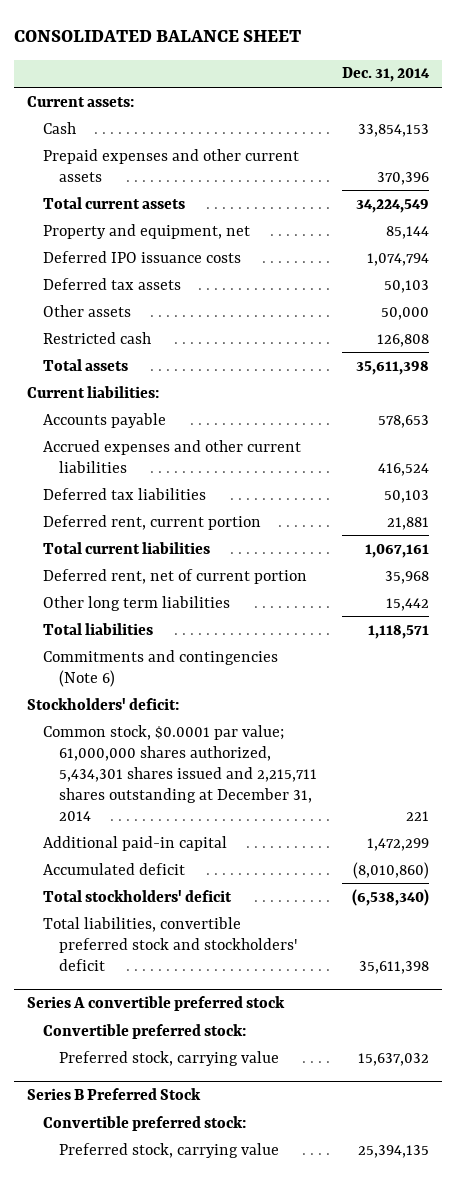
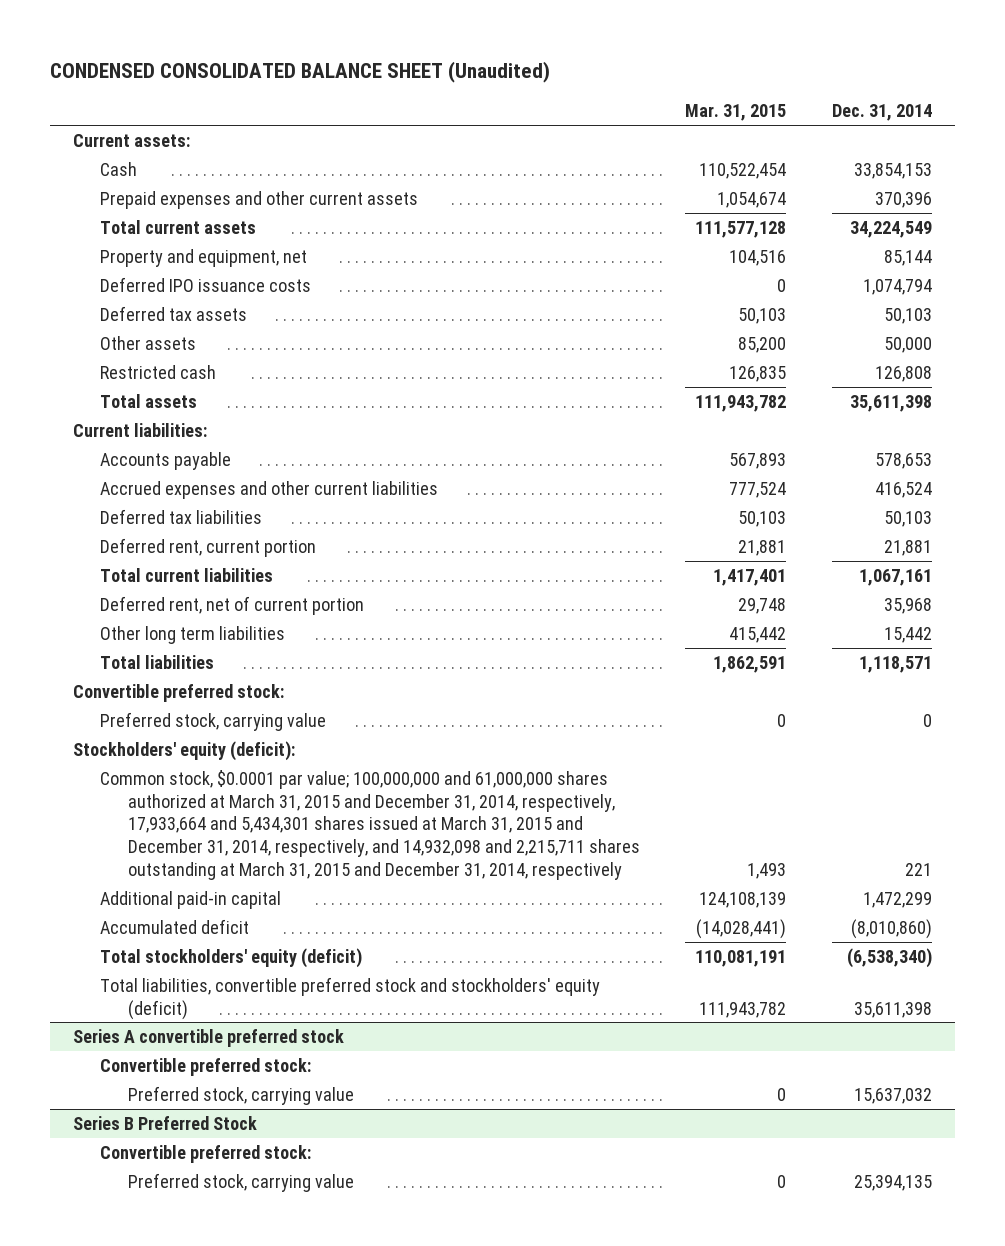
- CONSOLIDATED BALANCE SHEET
+ CONDENSED CONSOLIDATED BALANCE SHEET (Unaudited)
- | Dec. 31, 2014
+ | Mar. 31, 2015 | Dec. 31, 2014
- Commitments and contingencies (Note 6)
- Stockholders' deficit:
- Common stock, $0.0001 par value; 61,000,000 shares authorized, 5,434,301 shares issued and 2,215,711 shares outstanding at December 31, 2014 | 221
+ Convertible preferred stock:
+ Preferred stock, carrying value | 0 | 0
+ Stockholders' equity (deficit):
+ Common stock, $0.0001 par value; 100,000,000 and 61,000,000 shares authorized at March 31, 2015 and December 31, 2014, respectively, 17,933,664 and 5,434,301 shares issued at March 31, 2015 and December 31, 2014, respectively, and 14,932,098 and 2,215,711 shares outstanding at March 31, 2015 and December 31, 2014, respectively | 1,493 | 221
- Total stockholders' deficit | (6,538,340)
- Total liabilities, convertible preferred stock and stockholders' deficit | 35,611,398
+ Total stockholders' equity (deficit) | 110,081,191 | (6,538,340)
+ Total liabilities, convertible preferred stock and stockholders' equity (deficit) | 111,943,782 | 35,611,398

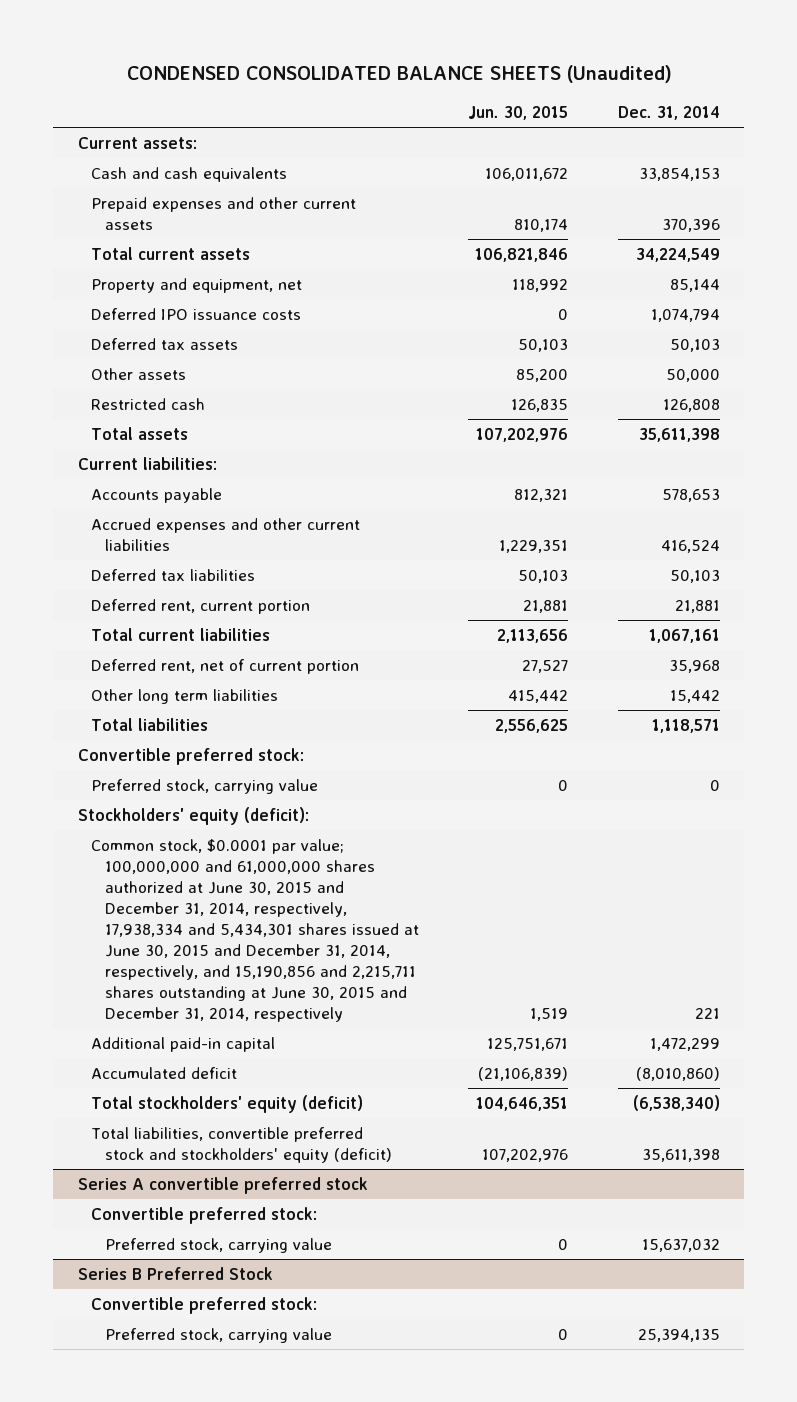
- CONDENSED CONSOLIDATED BALANCE SHEET (Unaudited)
+ CONDENSED CONSOLIDATED BALANCE SHEETS (Unaudited)
- | Mar. 31, 2015 | Dec. 31, 2014
+ | Jun. 30, 2015 | Dec. 31, 2014
- Cash | 110,522,454 | 33,854,153
+ Cash and cash equivalents | 106,011,672 | 33,854,153
- Common stock, $0.0001 par value; 100,000,000 and 61,000,000 shares authorized at March 31, 2015 and December 31, 2014, respectively, 17,933,664 and 5,434,301 shares issued at March 31, 2015 and December 31, 2014, respectively, and 14,932,098 and 2,215,711 shares outstanding at March 31, 2015 and December 31, 2014, respectively | 1,493 | 221
+ Common stock, $0.0001 par value; 100,000,000 and 61,000,000 shares authorized at June 30, 2015 and December 31, 2014, respectively, 17,938,334 and 5,434,301 shares issued at June 30, 2015 and December 31, 2014, respectively, and 15,190,856 and 2,215,711 shares outstanding at June 30, 2015 and December 31, 2014, respectively | 1,519 | 221

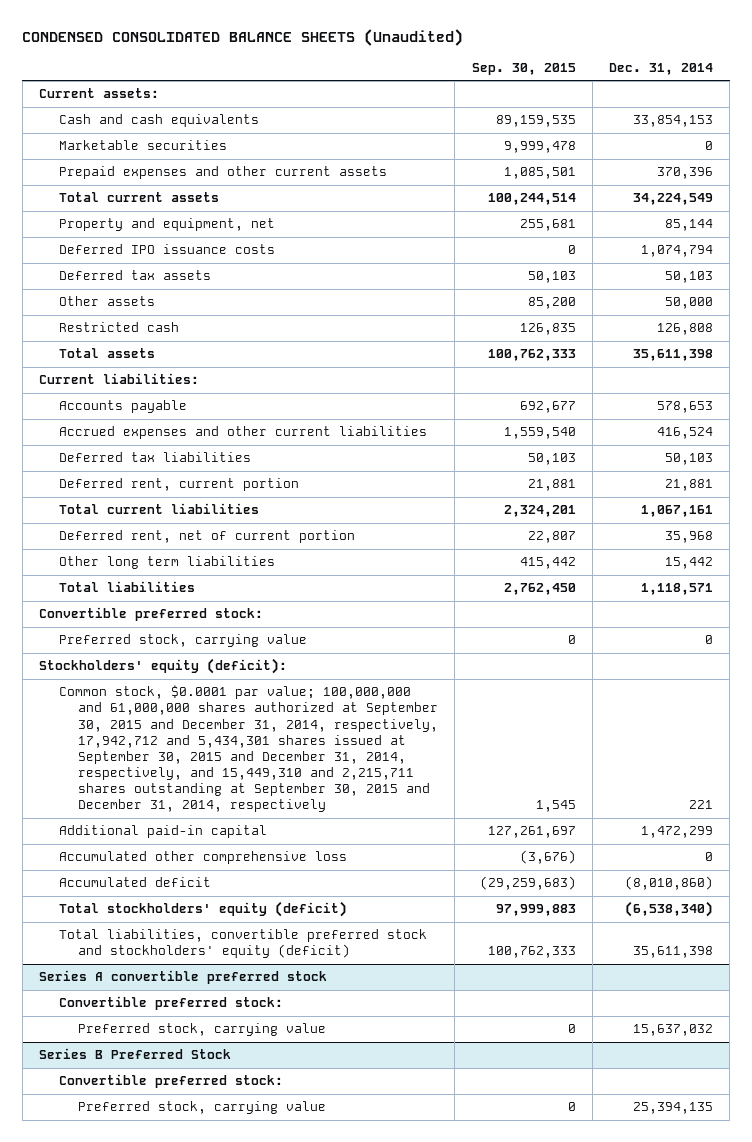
- | Jun. 30, 2015 | Dec. 31, 2014
+ | Sep. 30, 2015 | Dec. 31, 2014
+ Marketable securities | 9,999,478 | 0
- Common stock, $0.0001 par value; 100,000,000 and 61,000,000 shares authorized at June 30, 2015 and December 31, 2014, respectively, 17,938,334 and 5,434,301 shares issued at June 30, 2015 and December 31, 2014, respectively, and 15,190,856 and 2,215,711 shares outstanding at June 30, 2015 and December 31, 2014, respectively | 1,519 | 221
+ Common stock, $0.0001 par value; 100,000,000 and 61,000,000 shares authorized at September 30, 2015 and December 31, 2014, respectively, 17,942,712 and 5,434,301 shares issued at September 30, 2015 and December 31, 2014, respectively, and 15,449,310 and 2,215,711 shares outstanding at September 30, 2015 and December 31, 2014, respectively | 1,545 | 221
+ Accumulated other comprehensive loss | (3,676) | 0

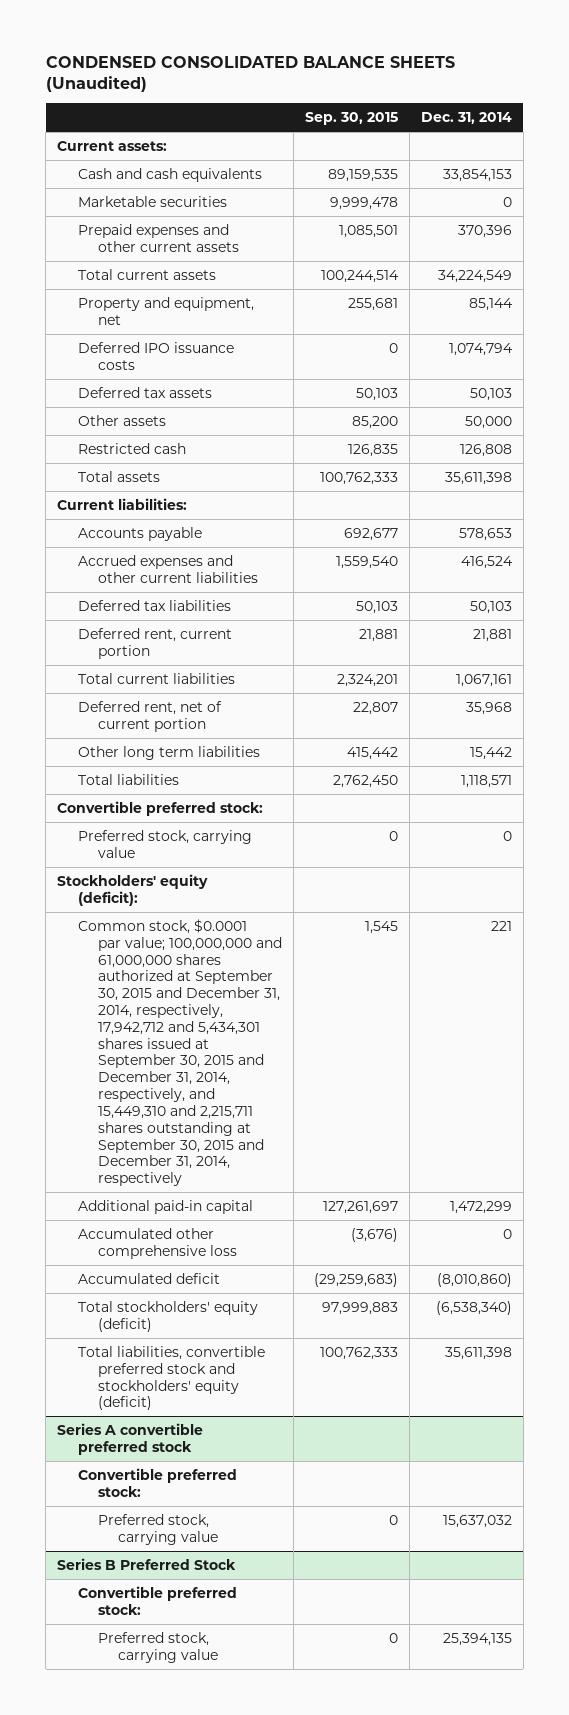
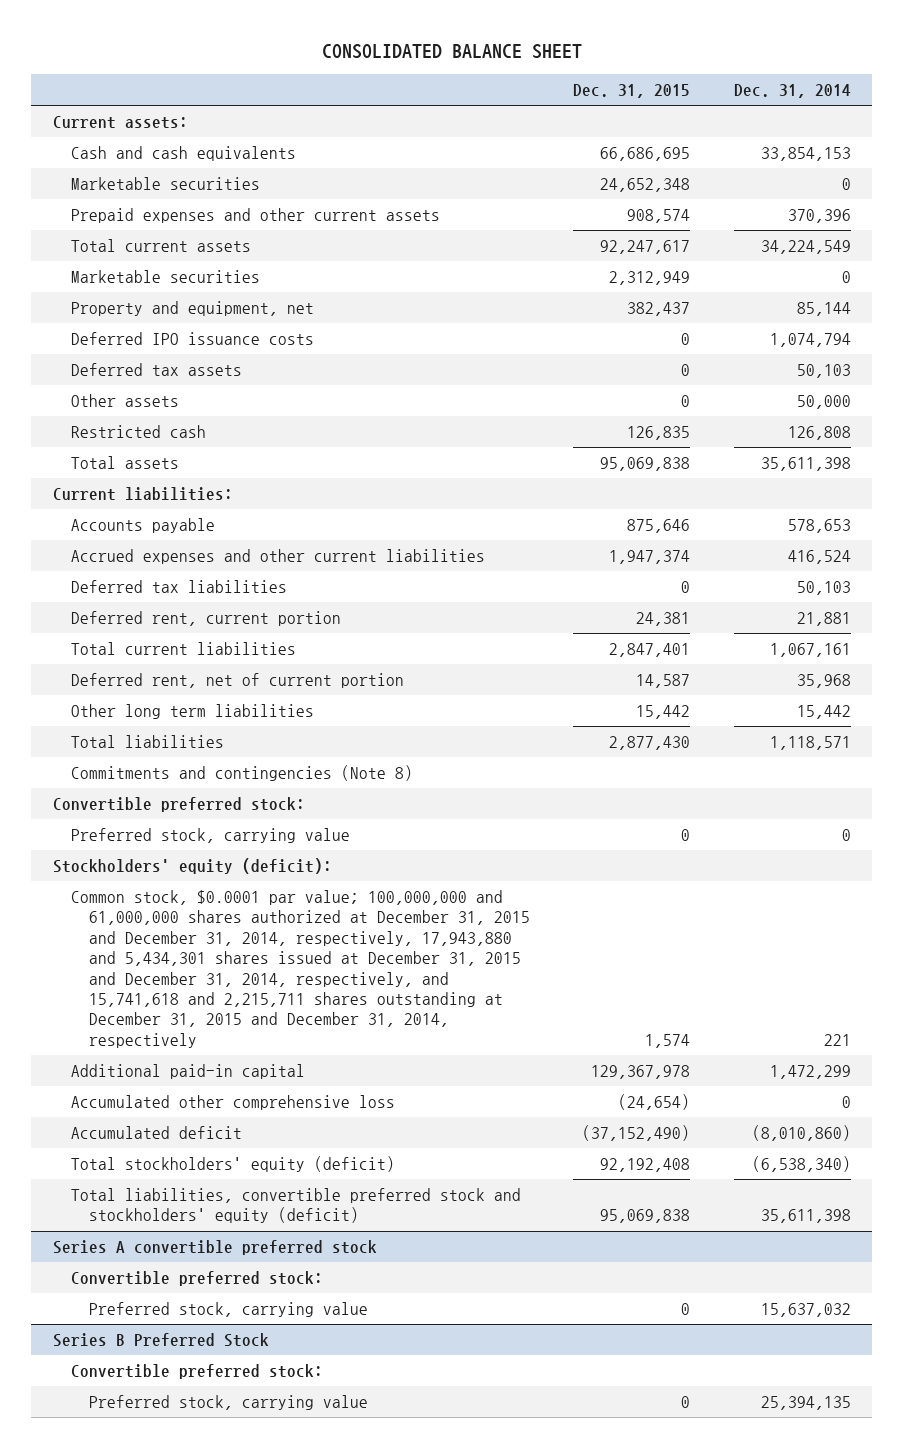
- CONDENSED CONSOLIDATED BALANCE SHEETS (Unaudited)
+ CONSOLIDATED BALANCE SHEET
- | Sep. 30, 2015 | Dec. 31, 2014
+ | Dec. 31, 2015 | Dec. 31, 2014
+ Marketable securities | 2,312,949 | 0
+ Commitments and contingencies (Note 8)
- Common stock, $0.0001 par value; 100,000,000 and 61,000,000 shares authorized at September 30, 2015 and December 31, 2014, respectively, 17,942,712 and 5,434,301 shares issued at September 30, 2015 and December 31, 2014, respectively, and 15,449,310 and 2,215,711 shares outstanding at September 30, 2015 and December 31, 2014, respectively | 1,545 | 221
+ Common stock, $0.0001 par value; 100,000,000 and 61,000,000 shares authorized at December 31, 2015 and December 31, 2014, respectively, 17,943,880 and 5,434,301 shares issued at December 31, 2015 and December 31, 2014, respectively, and 15,741,618 and 2,215,711 shares outstanding at December 31, 2015 and December 31, 2014, respectively | 1,574 | 221

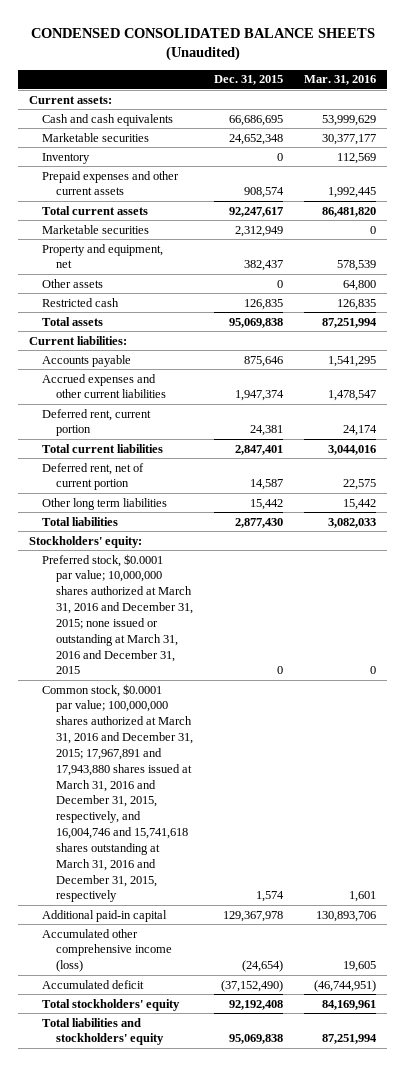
- CONSOLIDATED BALANCE SHEET
+ CONDENSED CONSOLIDATED BALANCE SHEETS (Unaudited)
- | Dec. 31, 2015 | Dec. 31, 2014
+ | Dec. 31, 2015 | Mar. 31, 2016
+ Inventory | 0 | 112,569
- Deferred IPO issuance costs | 0 | 1,074,794
- Deferred tax assets | 0 | 50,103
- Deferred tax liabilities | 0 | 50,103
- Commitments and contingencies (Note 8)
- Convertible preferred stock:
- Preferred stock, carrying value | 0 | 0
- Stockholders' equity (deficit):
- Common stock, $0.0001 par value; 100,000,000 and 61,000,000 shares authorized at December 31, 2015 and December 31, 2014, respectively, 17,943,880 and 5,434,301 shares issued at December 31, 2015 and December 31, 2014, respectively, and 15,741,618 and 2,215,711 shares outstanding at December 31, 2015 and December 31, 2014, respectively | 1,574 | 221
+ Stockholders' equity:
+ Preferred stock, $0.0001 par value; 10,000,000 shares authorized at March 31, 2016 and December 31, 2015; none issued or outstanding at March 31, 2016 and December 31, 2015 | 0 | 0
+ Common stock, $0.0001 par value; 100,000,000 shares authorized at March 31, 2016 and December 31, 2015; 17,967,891 and 17,943,880 shares issued at March 31, 2016 and December 31, 2015, respectively, and 16,004,746 and 15,741,618 shares outstanding at March 31, 2016 and December 31, 2015, respectively | 1,574 | 1,601
- Accumulated other comprehensive loss | (24,654) | 0
+ Accumulated other comprehensive income (loss) | (24,654) | 19,605
- Total stockholders' equity (deficit) | 92,192,408 | (6,538,340)
- Total liabilities, convertible preferred stock and stockholders' equity (deficit) | 95,069,838 | 35,611,398
- Series A convertible preferred stock
- Convertible preferred stock:
- Preferred stock, carrying value | 0 | 15,637,032
- Series B Preferred Stock
- Convertible preferred stock:
- Preferred stock, carrying value | 0 | 25,394,135
+ Total stockholders' equity | 92,192,408 | 84,169,961
+ Total liabilities and stockholders' equity | 95,069,838 | 87,251,994

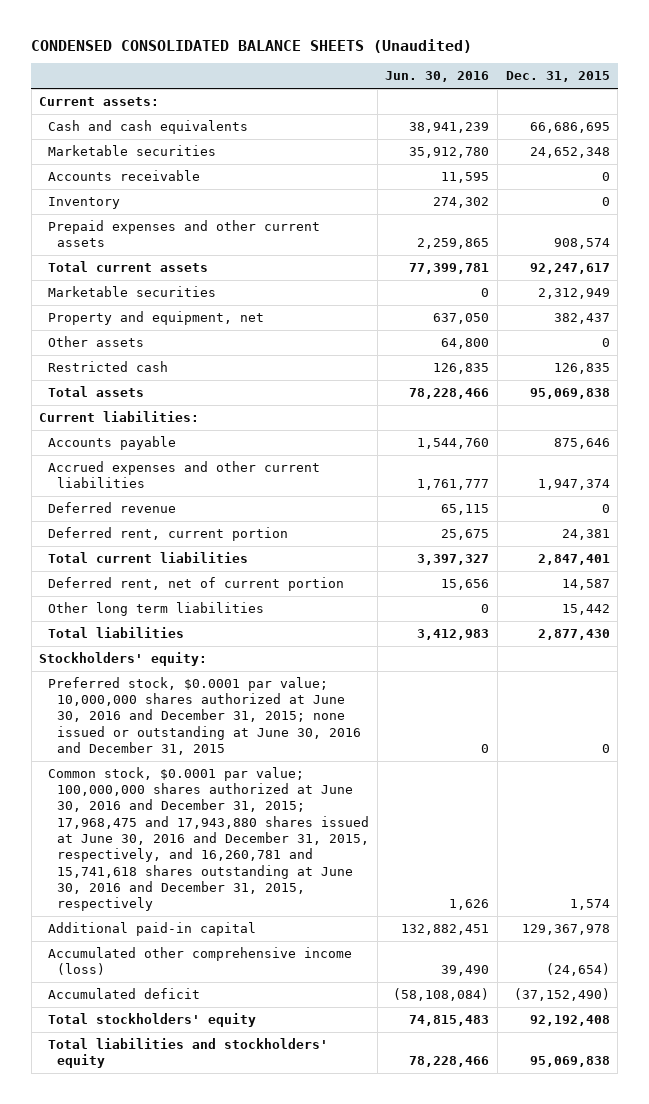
- | Dec. 31, 2015 | Mar. 31, 2016
+ | Jun. 30, 2016 | Dec. 31, 2015
+ Accounts receivable | 11,595 | 0
+ Deferred revenue | 65,115 | 0
- Preferred stock, $0.0001 par value; 10,000,000 shares authorized at March 31, 2016 and December 31, 2015; none issued or outstanding at March 31, 2016 and December 31, 2015 | 0 | 0
- Common stock, $0.0001 par value; 100,000,000 shares authorized at March 31, 2016 and December 31, 2015; 17,967,891 and 17,943,880 shares issued at March 31, 2016 and December 31, 2015, respectively, and 16,004,746 and 15,741,618 shares outstanding at March 31, 2016 and December 31, 2015, respectively | 1,574 | 1,601
+ Preferred stock, $0.0001 par value; 10,000,000 shares authorized at June 30, 2016 and December 31, 2015; none issued or outstanding at June 30, 2016 and December 31, 2015 | 0 | 0
+ Common stock, $0.0001 par value; 100,000,000 shares authorized at June 30, 2016 and December 31, 2015; 17,968,475 and 17,943,880 shares issued at June 30, 2016 and December 31, 2015, respectively, and 16,260,781 and 15,741,618 shares outstanding at June 30, 2016 and December 31, 2015, respectively | 1,626 | 1,574

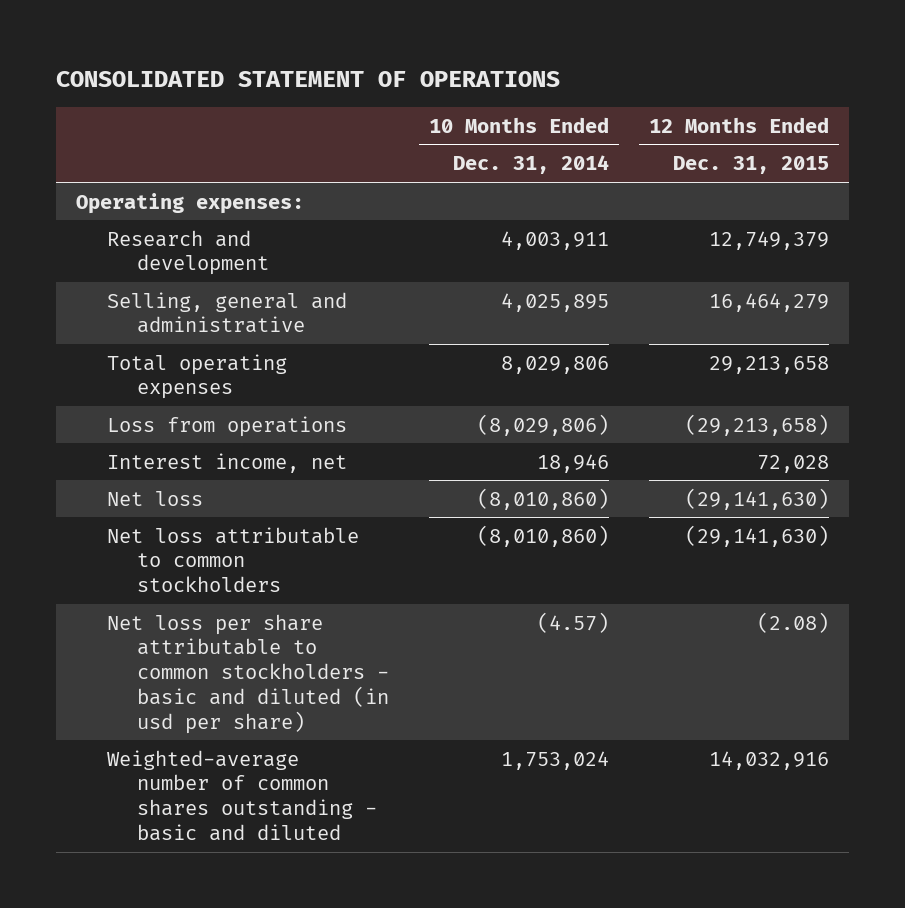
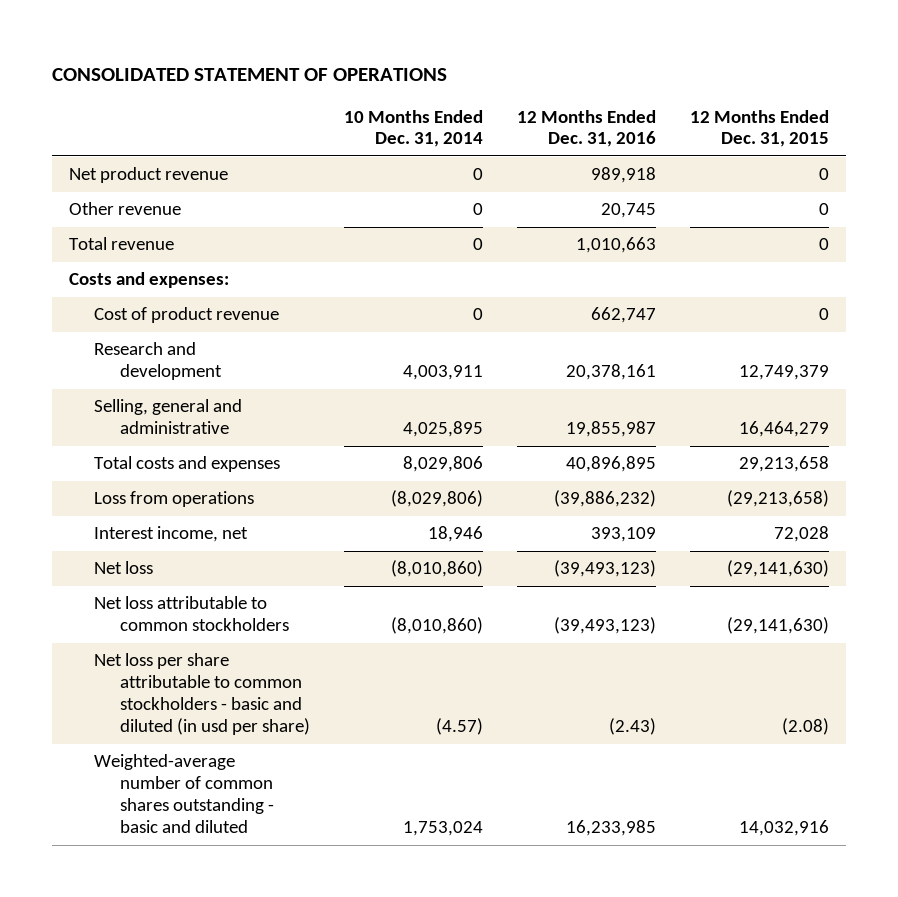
- | 10 Months Ended Dec. 31, 2014 | 12 Months Ended Dec. 31, 2015
+ | 10 Months Ended Dec. 31, 2014 | 12 Months Ended Dec. 31, 2016 | 12 Months Ended Dec. 31, 2015
- Operating expenses:
+ Net product revenue | 0 | 989,918 | 0
+ Other revenue | 0 | 20,745 | 0
+ Total revenue | 0 | 1,010,663 | 0
+ Costs and expenses:
+ Cost of product revenue | 0 | 662,747 | 0
- Total operating expenses | 8,029,806 | 29,213,658
+ Total costs and expenses | 8,029,806 | 40,896,895 | 29,213,658

